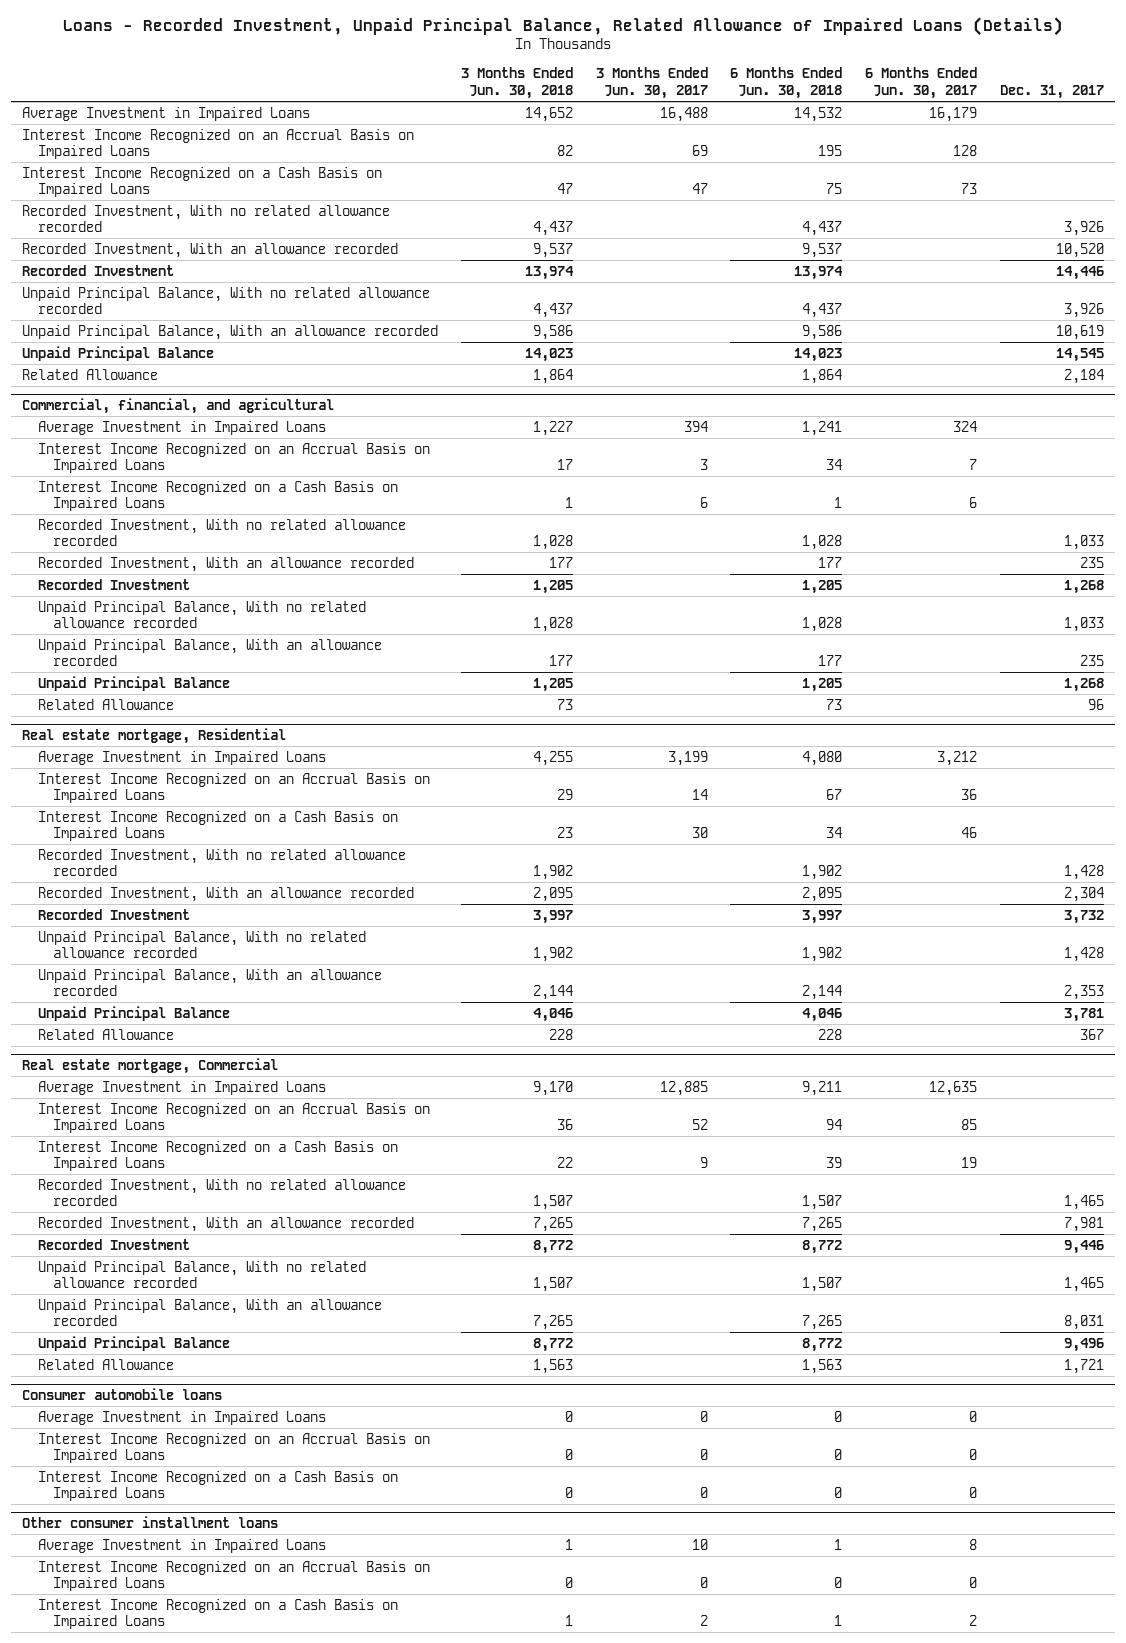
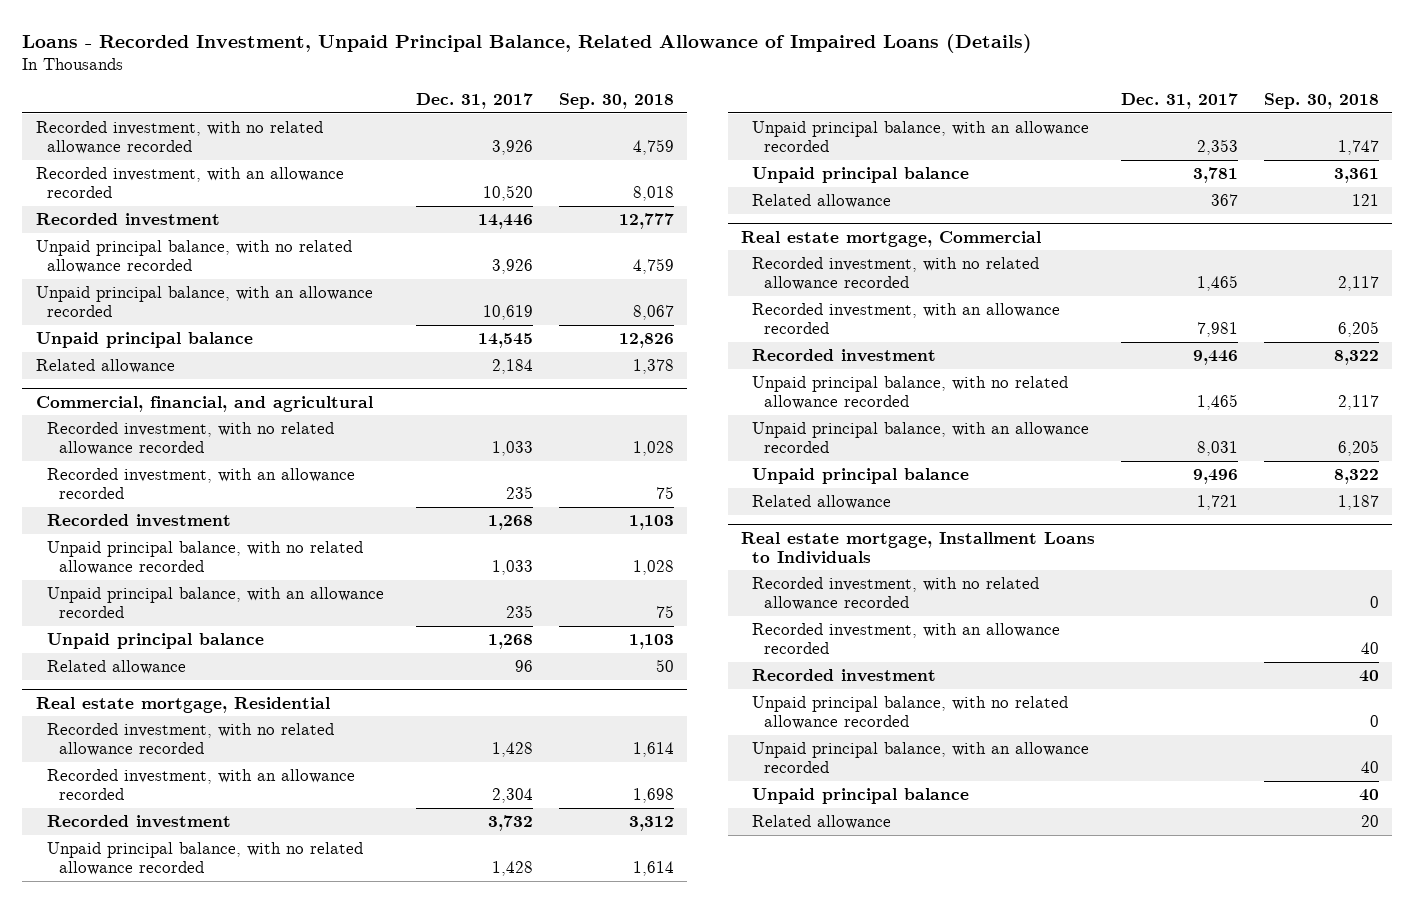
- | 3 Months Ended Jun. 30, 2018 | 3 Months Ended Jun. 30, 2017 | 6 Months Ended Jun. 30, 2018 | 6 Months Ended Jun. 30, 2017 | Dec. 31, 2017
+ | Dec. 31, 2017 | Sep. 30, 2018
- Average Investment in Impaired Loans | 14,652 | 16,488 | 14,532 | 16,179 |
- Interest Income Recognized on an Accrual Basis on Impaired Loans | 82 | 69 | 195 | 128 |
- Interest Income Recognized on a Cash Basis on Impaired Loans | 47 | 47 | 75 | 73 |
- Recorded Investment, With no related allowance recorded | 4,437 | | 4,437 | | 3,926
- Recorded Investment, With an allowance recorded | 9,537 | | 9,537 | | 10,520
- Recorded Investment | 13,974 | | 13,974 | | 14,446
- Unpaid Principal Balance, With no related allowance recorded | 4,437 | | 4,437 | | 3,926
- Unpaid Principal Balance, With an allowance recorded | 9,586 | | 9,586 | | 10,619
- Unpaid Principal Balance | 14,023 | | 14,023 | | 14,545
- Related Allowance | 1,864 | | 1,864 | | 2,184
+ Recorded investment, with no related allowance recorded | 3,926 | 4,759
+ Recorded investment, with an allowance recorded | 10,520 | 8,018
+ Recorded investment | 14,446 | 12,777
+ Unpaid principal balance, with no related allowance recorded | 3,926 | 4,759
+ Unpaid principal balance, with an allowance recorded | 10,619 | 8,067
+ Unpaid principal balance | 14,545 | 12,826
+ Related allowance | 2,184 | 1,378
@ Commercial, financial, and agricultural
- Average Investment in Impaired Loans | 1,227 | 394 | 1,241 | 324 |
- Interest Income Recognized on an Accrual Basis on Impaired Loans | 17 | 3 | 34 | 7 |
- Interest Income Recognized on a Cash Basis on Impaired Loans | 1 | 6 | 1 | 6 |
- Recorded Investment, With no related allowance recorded | 1,028 | | 1,028 | | 1,033
- Recorded Investment, With an allowance recorded | 177 | | 177 | | 235
- Recorded Investment | 1,205 | | 1,205 | | 1,268
- Unpaid Principal Balance, With no related allowance recorded | 1,028 | | 1,028 | | 1,033
- Unpaid Principal Balance, With an allowance recorded | 177 | | 177 | | 235
- Unpaid Principal Balance | 1,205 | | 1,205 | | 1,268
- Related Allowance | 73 | | 73 | | 96
+ Recorded investment, with no related allowance recorded | 1,033 | 1,028
+ Recorded investment, with an allowance recorded | 235 | 75
+ Recorded investment | 1,268 | 1,103
+ Unpaid principal balance, with no related allowance recorded | 1,033 | 1,028
+ Unpaid principal balance, with an allowance recorded | 235 | 75
+ Unpaid principal balance | 1,268 | 1,103
+ Related allowance | 96 | 50
@ Real estate mortgage, Residential
- Average Investment in Impaired Loans | 4,255 | 3,199 | 4,080 | 3,212 |
- Interest Income Recognized on an Accrual Basis on Impaired Loans | 29 | 14 | 67 | 36 |
- Interest Income Recognized on a Cash Basis on Impaired Loans | 23 | 30 | 34 | 46 |
- Recorded Investment, With no related allowance recorded | 1,902 | | 1,902 | | 1,428
- Recorded Investment, With an allowance recorded | 2,095 | | 2,095 | | 2,304
- Recorded Investment | 3,997 | | 3,997 | | 3,732
- Unpaid Principal Balance, With no related allowance recorded | 1,902 | | 1,902 | | 1,428
- Unpaid Principal Balance, With an allowance recorded | 2,144 | | 2,144 | | 2,353
- Unpaid Principal Balance | 4,046 | | 4,046 | | 3,781
- Related Allowance | 228 | | 228 | | 367
+ Recorded investment, with no related allowance recorded | 1,428 | 1,614
+ Recorded investment, with an allowance recorded | 2,304 | 1,698
+ Recorded investment | 3,732 | 3,312
+ Unpaid principal balance, with no related allowance recorded | 1,428 | 1,614
+ Unpaid principal balance, with an allowance recorded | 2,353 | 1,747
+ Unpaid principal balance | 3,781 | 3,361
+ Related allowance | 367 | 121
@ Real estate mortgage, Commercial
- Average Investment in Impaired Loans | 9,170 | 12,885 | 9,211 | 12,635 |
- Interest Income Recognized on an Accrual Basis on Impaired Loans | 36 | 52 | 94 | 85 |
- Interest Income Recognized on a Cash Basis on Impaired Loans | 22 | 9 | 39 | 19 |
- Recorded Investment, With no related allowance recorded | 1,507 | | 1,507 | | 1,465
- Recorded Investment, With an allowance recorded | 7,265 | | 7,265 | | 7,981
- Recorded Investment | 8,772 | | 8,772 | | 9,446
- Unpaid Principal Balance, With no related allowance recorded | 1,507 | | 1,507 | | 1,465
- Unpaid Principal Balance, With an allowance recorded | 7,265 | | 7,265 | | 8,031
- Unpaid Principal Balance | 8,772 | | 8,772 | | 9,496
- Related Allowance | 1,563 | | 1,563 | | 1,721
- Consumer automobile loans
- Average Investment in Impaired Loans | 0 | 0 | 0 | 0 |
- Interest Income Recognized on an Accrual Basis on Impaired Loans | 0 | 0 | 0 | 0 |
- Interest Income Recognized on a Cash Basis on Impaired Loans | 0 | 0 | 0 | 0 |
- Other consumer installment loans
- Average Investment in Impaired Loans | 1 | 10 | 1 | 8 |
- Interest Income Recognized on an Accrual Basis on Impaired Loans | 0 | 0 | 0 | 0 |
- Interest Income Recognized on a Cash Basis on Impaired Loans | 1 | 2 | 1 | 2 |
@ Real estate mortgage, Commercial
+ Recorded investment, with no related allowance recorded | 1,465 | 2,117
+ Recorded investment, with an allowance recorded | 7,981 | 6,205
+ Recorded investment | 9,446 | 8,322
+ Unpaid principal balance, with no related allowance recorded | 1,465 | 2,117
+ Unpaid principal balance, with an allowance recorded | 8,031 | 6,205
+ Unpaid principal balance | 9,496 | 8,322
+ Related allowance | 1,721 | 1,187
+ Real estate mortgage, Installment Loans to Individuals
+ Recorded investment, with no related allowance recorded | | 0
+ Recorded investment, with an allowance recorded | | 40
+ Recorded investment | | 40
+ Unpaid principal balance, with no related allowance recorded | | 0
+ Unpaid principal balance, with an allowance recorded | | 40
+ Unpaid principal balance | | 40
+ Related allowance | | 20

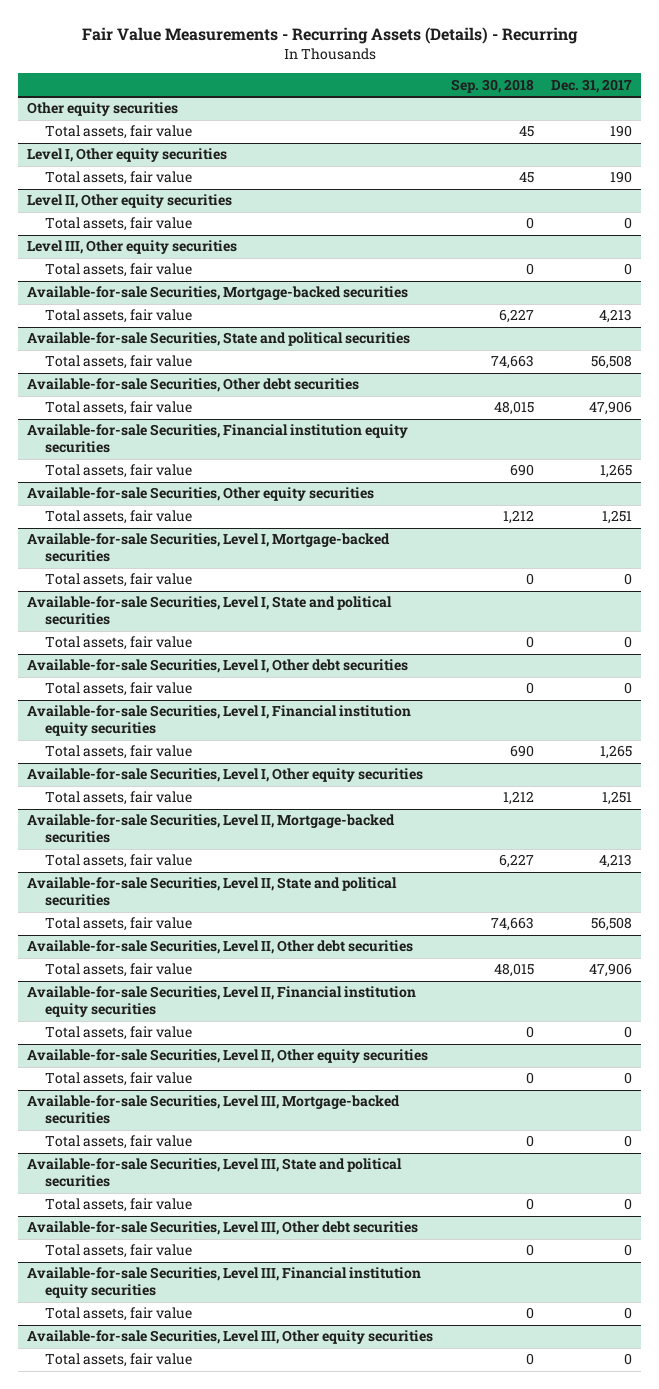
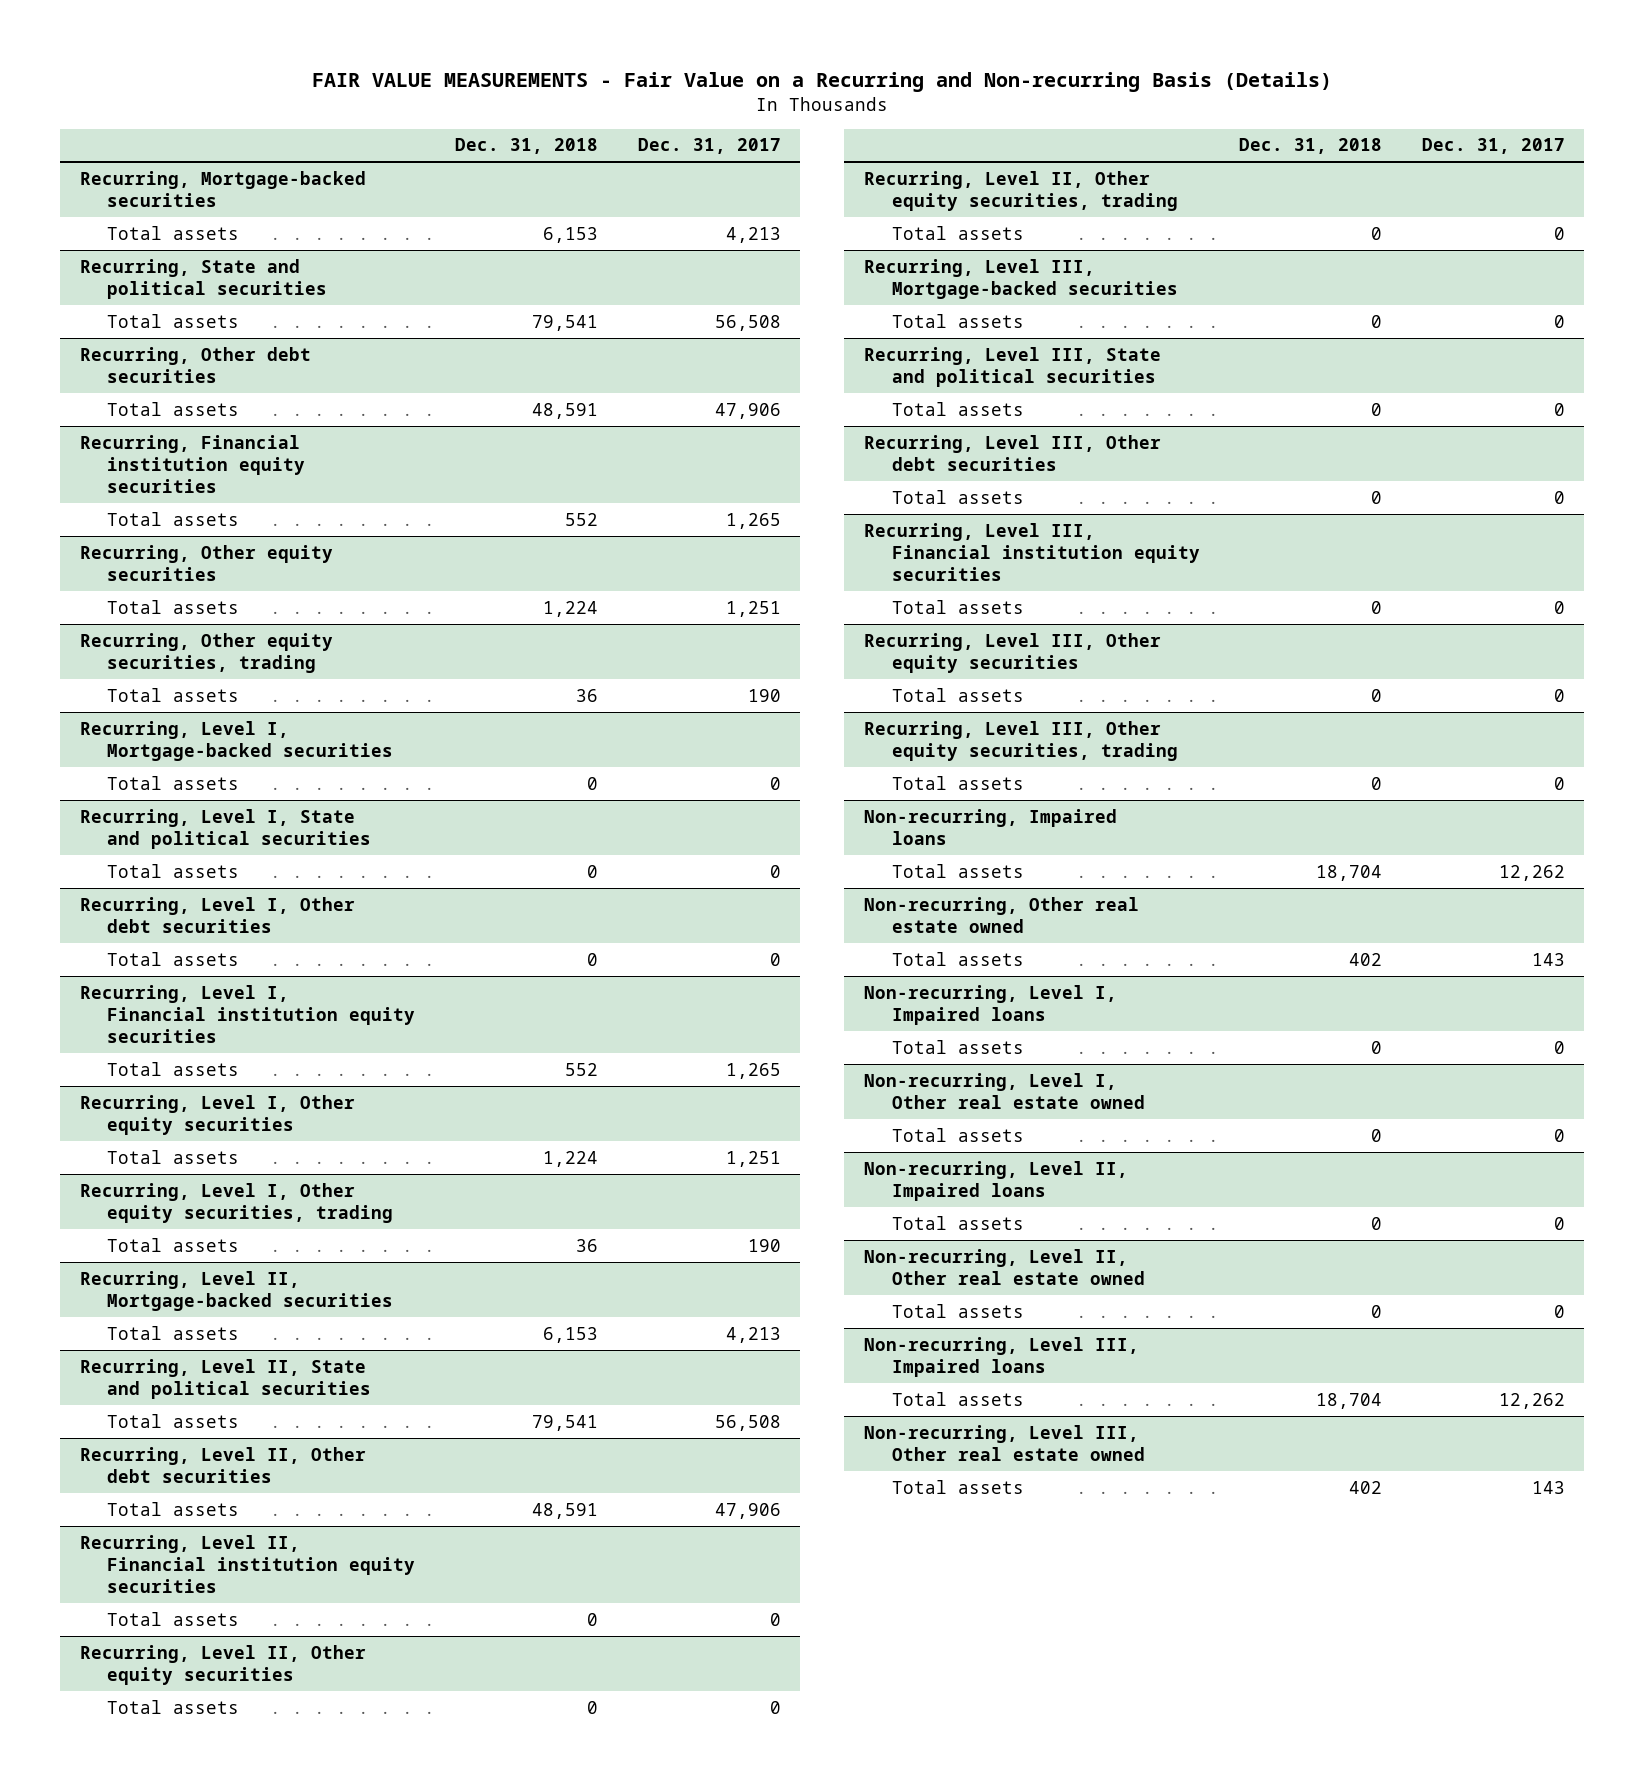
- Fair Value Measurements - Recurring Assets (Details) - Recurring
+ FAIR VALUE MEASUREMENTS - Fair Value on a Recurring and Non-recurring Basis (Details)
- | Sep. 30, 2018 | Dec. 31, 2017
+ | Dec. 31, 2018 | Dec. 31, 2017
- Other equity securities
- Total assets, fair value | 45 | 190
- Level I, Other equity securities
- Total assets, fair value | 45 | 190
- Level II, Other equity securities
- Total assets, fair value | 0 | 0
- Level III, Other equity securities
- Total assets, fair value | 0 | 0
- Available-for-sale Securities, Mortgage-backed securities
- Total assets, fair value | 6,227 | 4,213
- Available-for-sale Securities, State and political securities
- Total assets, fair value | 74,663 | 56,508
- Available-for-sale Securities, Other debt securities
- Total assets, fair value | 48,015 | 47,906
- Available-for-sale Securities, Financial institution equity securities
- Total assets, fair value | 690 | 1,265
- Available-for-sale Securities, Other equity securities
- Total assets, fair value | 1,212 | 1,251
- Available-for-sale Securities, Level I, Mortgage-backed securities
- Total assets, fair value | 0 | 0
- Available-for-sale Securities, Level I, State and political securities
- Total assets, fair value | 0 | 0
- Available-for-sale Securities, Level I, Other debt securities
- Total assets, fair value | 0 | 0
- Available-for-sale Securities, Level I, Financial institution equity securities
- Total assets, fair value | 690 | 1,265
- Available-for-sale Securities, Level I, Other equity securities
- Total assets, fair value | 1,212 | 1,251
- Available-for-sale Securities, Level II, Mortgage-backed securities
- Total assets, fair value | 6,227 | 4,213
- Available-for-sale Securities, Level II, State and political securities
- Total assets, fair value | 74,663 | 56,508
- Available-for-sale Securities, Level II, Other debt securities
- Total assets, fair value | 48,015 | 47,906
- Available-for-sale Securities, Level II, Financial institution equity securities
- Total assets, fair value | 0 | 0
- Available-for-sale Securities, Level II, Other equity securities
- Total assets, fair value | 0 | 0
- Available-for-sale Securities, Level III, Mortgage-backed securities
- Total assets, fair value | 0 | 0
- Available-for-sale Securities, Level III, State and political securities
- Total assets, fair value | 0 | 0
- Available-for-sale Securities, Level III, Other debt securities
- Total assets, fair value | 0 | 0
- Available-for-sale Securities, Level III, Financial institution equity securities
- Total assets, fair value | 0 | 0
- Available-for-sale Securities, Level III, Other equity securities
- Total assets, fair value | 0 | 0
+ Recurring, Mortgage-backed securities
+ Total assets | 6,153 | 4,213
+ Recurring, State and political securities
+ Total assets | 79,541 | 56,508
+ Recurring, Other debt securities
+ Total assets | 48,591 | 47,906
+ Recurring, Financial institution equity securities
+ Total assets | 552 | 1,265
+ Recurring, Other equity securities
+ Total assets | 1,224 | 1,251
+ Recurring, Other equity securities, trading
+ Total assets | 36 | 190
+ Recurring, Level I, Mortgage-backed securities
+ Total assets | 0 | 0
+ Recurring, Level I, State and political securities
+ Total assets | 0 | 0
+ Recurring, Level I, Other debt securities
+ Total assets | 0 | 0
+ Recurring, Level I, Financial institution equity securities
+ Total assets | 552 | 1,265
+ Recurring, Level I, Other equity securities
+ Total assets | 1,224 | 1,251
+ Recurring, Level I, Other equity securities, trading
+ Total assets | 36 | 190
+ Recurring, Level II, Mortgage-backed securities
+ Total assets | 6,153 | 4,213
+ Recurring, Level II, State and political securities
+ Total assets | 79,541 | 56,508
+ Recurring, Level II, Other debt securities
+ Total assets | 48,591 | 47,906
+ Recurring, Level II, Financial institution equity securities
+ Total assets | 0 | 0
+ Recurring, Level II, Other equity securities
+ Total assets | 0 | 0
+ Recurring, Level II, Other equity securities, trading
+ Total assets | 0 | 0
+ Recurring, Level III, Mortgage-backed securities
+ Total assets | 0 | 0
+ Recurring, Level III, State and political securities
+ Total assets | 0 | 0
+ Recurring, Level III, Other debt securities
+ Total assets | 0 | 0
+ Recurring, Level III, Financial institution equity securities
+ Total assets | 0 | 0
+ Recurring, Level III, Other equity securities
+ Total assets | 0 | 0
+ Recurring, Level III, Other equity securities, trading
+ Total assets | 0 | 0
+ Non-recurring, Impaired loans
+ Total assets | 18,704 | 12,262
+ Non-recurring, Other real estate owned
+ Total assets | 402 | 143
+ Non-recurring, Level I, Impaired loans
+ Total assets | 0 | 0
+ Non-recurring, Level I, Other real estate owned
+ Total assets | 0 | 0
+ Non-recurring, Level II, Impaired loans
+ Total assets | 0 | 0
+ Non-recurring, Level II, Other real estate owned
+ Total assets | 0 | 0
+ Non-recurring, Level III, Impaired loans
+ Total assets | 18,704 | 12,262
+ Non-recurring, Level III, Other real estate owned
+ Total assets | 402 | 143

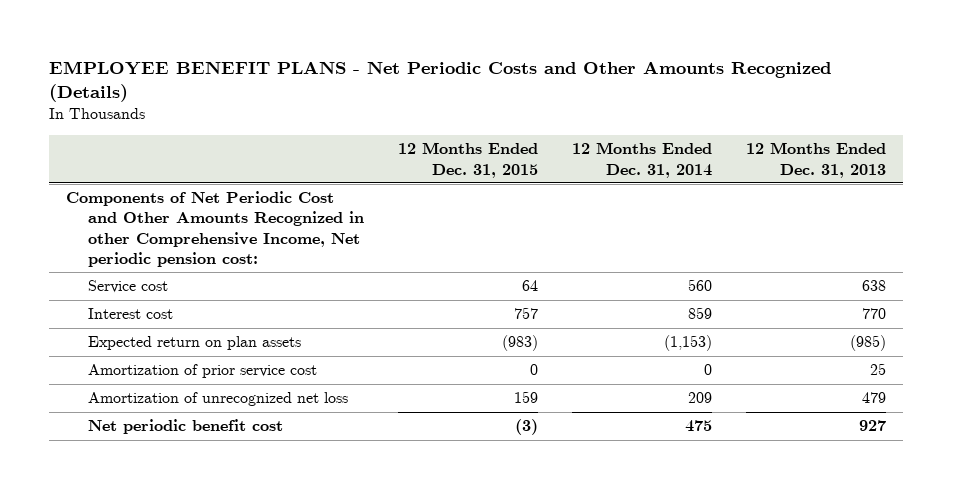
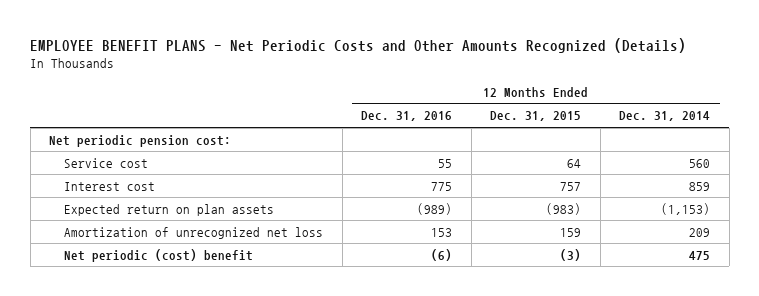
- | 12 Months Ended Dec. 31, 2015 | 12 Months Ended Dec. 31, 2014 | 12 Months Ended Dec. 31, 2013
+ | 12 Months Ended Dec. 31, 2016 | 12 Months Ended Dec. 31, 2015 | 12 Months Ended Dec. 31, 2014
- Components of Net Periodic Cost and Other Amounts Recognized in other Comprehensive Income, Net periodic pension cost:
+ Net periodic pension cost:
- Amortization of prior service cost | 0 | 0 | 25
- Net periodic benefit cost | (3) | 475 | 927
+ Net periodic (cost) benefit | (6) | (3) | 475

